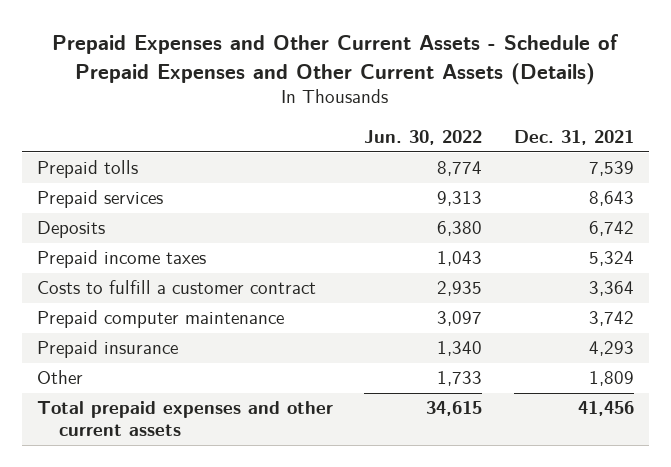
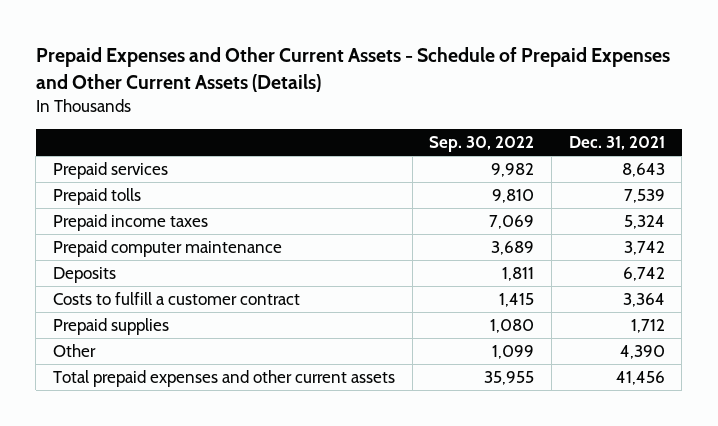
- | Jun. 30, 2022 | Dec. 31, 2021
+ | Sep. 30, 2022 | Dec. 31, 2021
moved down: Prepaid tolls | 9,810 | 7,539
- Prepaid insurance | 1,340 | 4,293
- Other | 1,733 | 1,809
moved down: Deposits | 1,811 | 6,742
moved down: Costs to fulfill a customer contract | 1,415 | 3,364
+ Prepaid supplies | 1,080 | 1,712
+ Other | 1,099 | 4,390

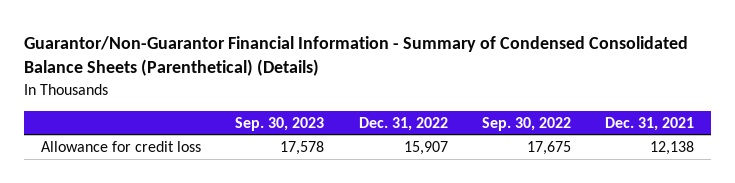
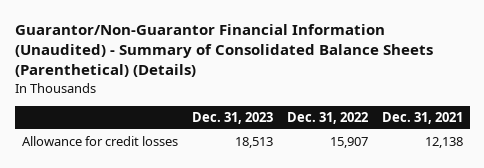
- Guarantor/Non-Guarantor Financial Information - Summary of Condensed Consolidated Balance Sheets (Parenthetical) (Details)
+ Guarantor/Non-Guarantor Financial Information (Unaudited) - Summary of Consolidated Balance Sheets (Parenthetical) (Details)
- | Sep. 30, 2023 | Dec. 31, 2022 | Sep. 30, 2022 | Dec. 31, 2021
+ | Dec. 31, 2023 | Dec. 31, 2022 | Dec. 31, 2021
- Allowance for credit loss | 17,578 | 15,907 | 17,675 | 12,138
+ Allowance for credit losses | 18,513 | 15,907 | 12,138

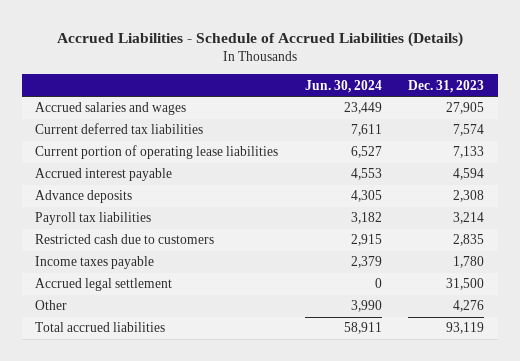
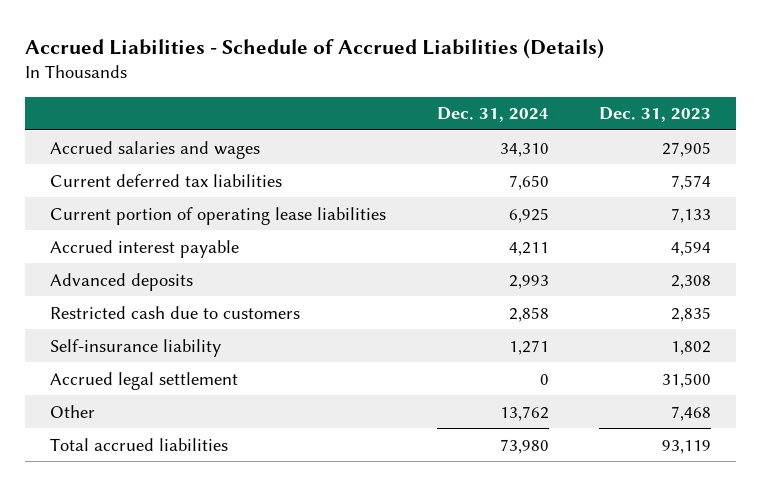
- | Jun. 30, 2024 | Dec. 31, 2023
+ | Dec. 31, 2024 | Dec. 31, 2023
- Advance deposits | 4,305 | 2,308
- Payroll tax liabilities | 3,182 | 3,214
+ Advanced deposits | 2,993 | 2,308
- Income taxes payable | 2,379 | 1,780
+ Self-insurance liability | 1,271 | 1,802
- Other | 3,990 | 4,276
+ Other | 13,762 | 7,468

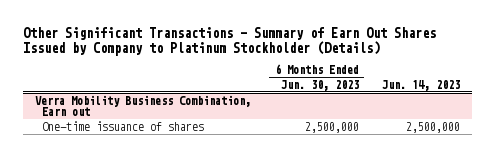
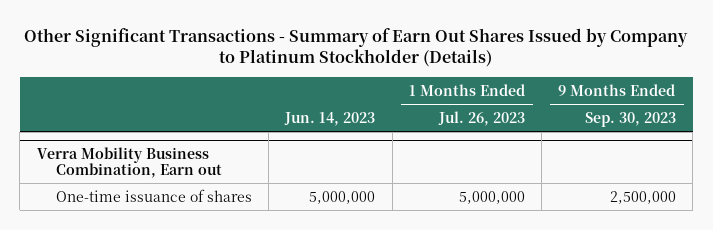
- | 6 Months Ended Jun. 30, 2023 | Jun. 14, 2023
+ | Jun. 14, 2023 | 1 Months Ended Jul. 26, 2023 | 9 Months Ended Sep. 30, 2023
@ Verra Mobility Business Combination, Earn out
- One-time issuance of shares | 2,500,000 | 2,500,000
+ One-time issuance of shares | 5,000,000 | 5,000,000 | 2,500,000

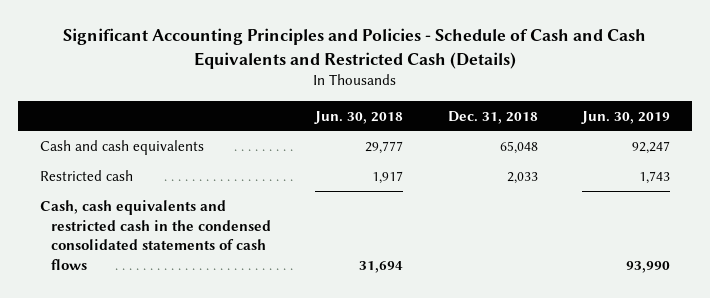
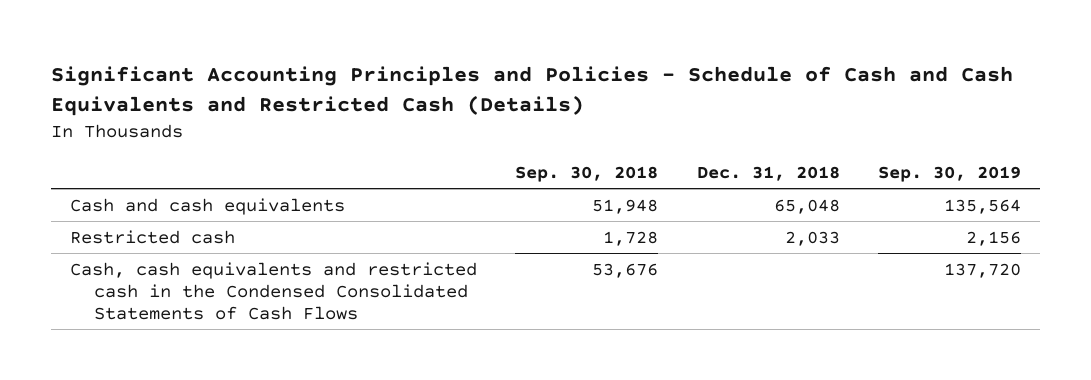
- | Jun. 30, 2018 | Dec. 31, 2018 | Jun. 30, 2019
+ | Sep. 30, 2018 | Dec. 31, 2018 | Sep. 30, 2019
- Cash, cash equivalents and restricted cash in the condensed consolidated statements of cash flows | 31,694 | | 93,990
+ Cash, cash equivalents and restricted cash in the Condensed Consolidated Statements of Cash Flows | 53,676 | | 137,720

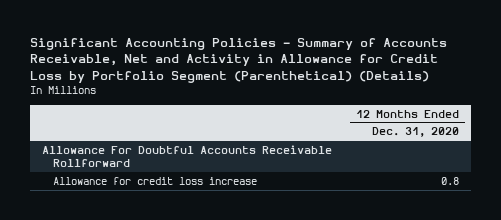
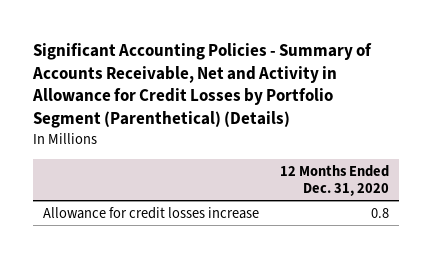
- Significant Accounting Policies - Summary of Accounts Receivable, Net and Activity in Allowance for Credit Loss by Portfolio Segment (Parenthetical) (Details)
+ Significant Accounting Policies - Summary of Accounts Receivable, Net and Activity in Allowance for Credit Losses by Portfolio Segment (Parenthetical) (Details)
- Allowance For Doubtful Accounts Receivable Rollforward
- Allowance for credit loss increase | 0.8
+ Allowance for credit losses increase | 0.8

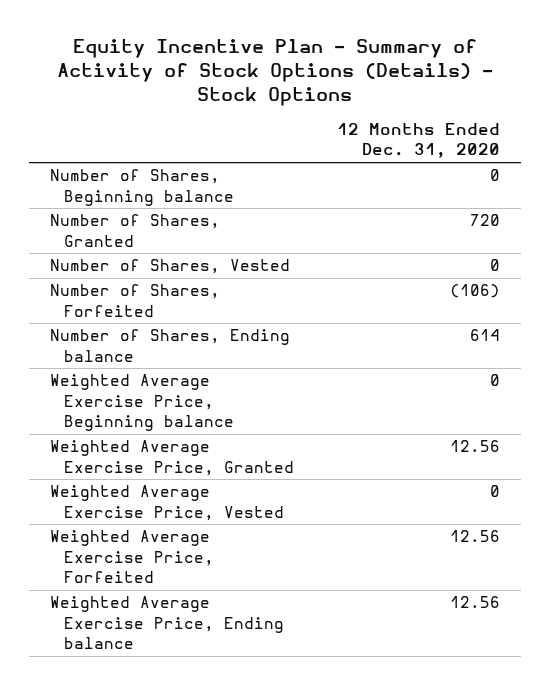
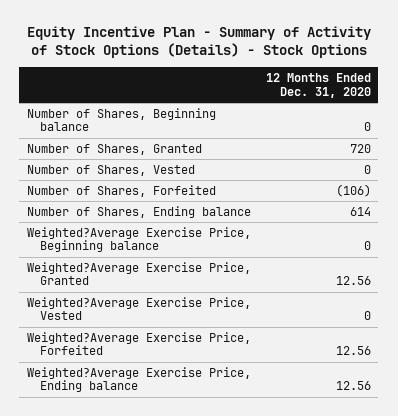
- Weighted Average Exercise Price, Beginning balance | 0
- Weighted Average Exercise Price, Granted | 12.56
- Weighted Average Exercise Price, Vested | 0
- Weighted Average Exercise Price, Forfeited | 12.56
- Weighted Average Exercise Price, Ending balance | 12.56
+ Weighted?Average Exercise Price, Beginning balance | 0
+ Weighted?Average Exercise Price, Granted | 12.56
+ Weighted?Average Exercise Price, Vested | 0
+ Weighted?Average Exercise Price, Forfeited | 12.56
+ Weighted?Average Exercise Price, Ending balance | 12.56

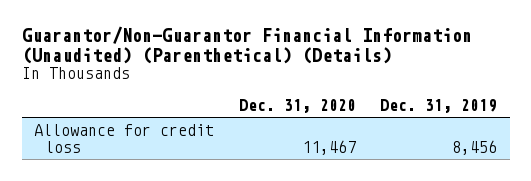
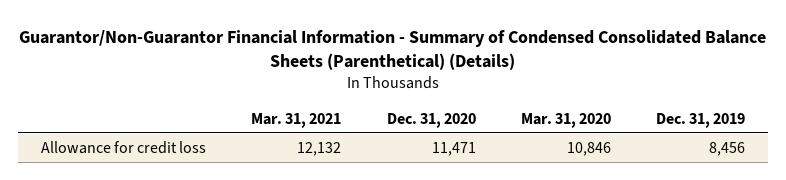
- Guarantor/Non-Guarantor Financial Information (Unaudited) (Parenthetical) (Details)
+ Guarantor/Non-Guarantor Financial Information - Summary of Condensed Consolidated Balance Sheets (Parenthetical) (Details)
- | Dec. 31, 2020 | Dec. 31, 2019
+ | Mar. 31, 2021 | Dec. 31, 2020 | Mar. 31, 2020 | Dec. 31, 2019
- Allowance for credit loss | 11,467 | 8,456
+ Allowance for credit loss | 12,132 | 11,471 | 10,846 | 8,456

